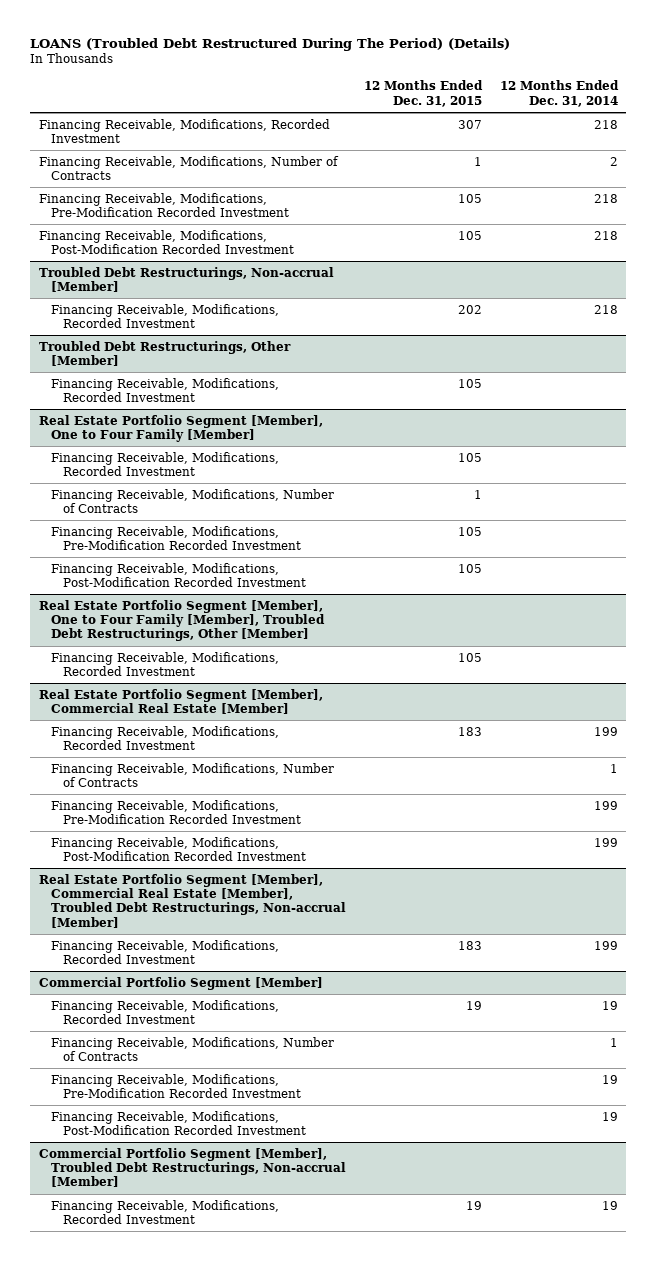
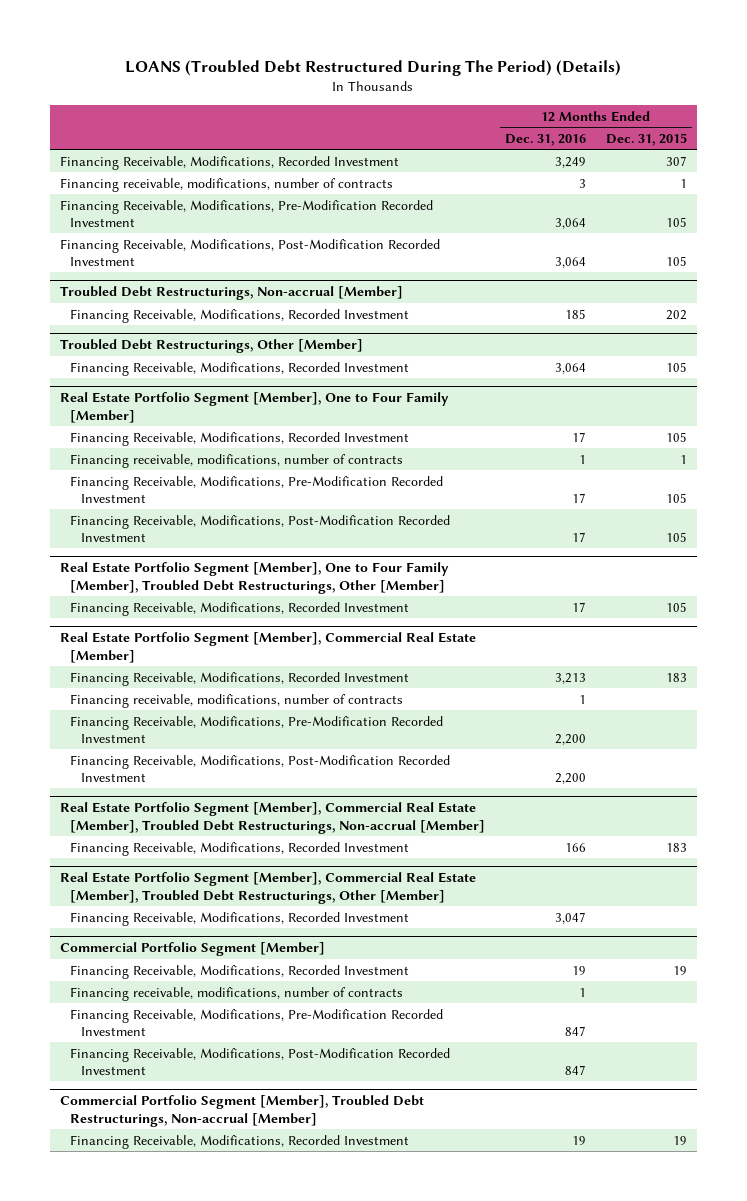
- | 12 Months Ended Dec. 31, 2015 | 12 Months Ended Dec. 31, 2014
+ | 12 Months Ended Dec. 31, 2016 | 12 Months Ended Dec. 31, 2015
- Financing Receivable, Modifications, Number of Contracts | 1 | 2
+ Financing receivable, modifications, number of contracts | 3 | 1
@ Real Estate Portfolio Segment [Member], One to Four Family [Member]
- Financing Receivable, Modifications, Number of Contracts | 1 |
+ Financing receivable, modifications, number of contracts | 1 | 1
@ Real Estate Portfolio Segment [Member], Commercial Real Estate [Member]
- Financing Receivable, Modifications, Number of Contracts | | 1
+ Financing receivable, modifications, number of contracts | 1 |
+ Real Estate Portfolio Segment [Member], Commercial Real Estate [Member], Troubled Debt Restructurings, Other [Member]
+ Financing Receivable, Modifications, Recorded Investment | 3,047 |
@ Commercial Portfolio Segment [Member]
- Financing Receivable, Modifications, Number of Contracts | | 1
+ Financing receivable, modifications, number of contracts | 1 |

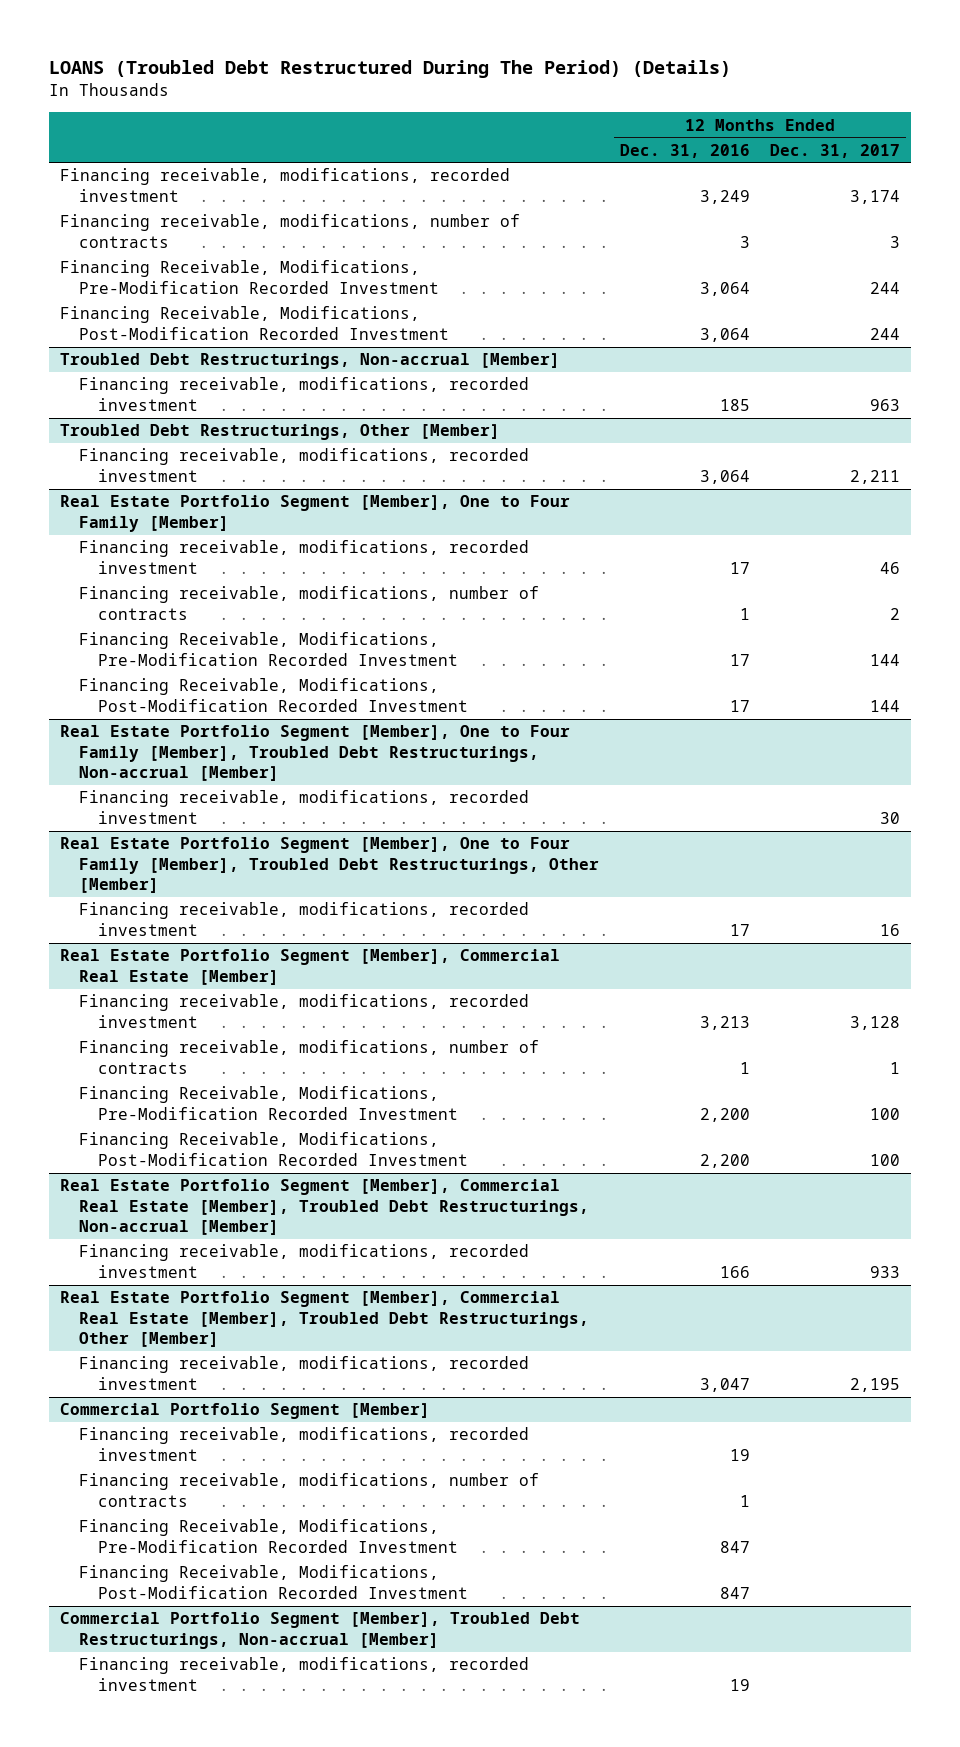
- | 12 Months Ended Dec. 31, 2016 | 12 Months Ended Dec. 31, 2015
+ | 12 Months Ended Dec. 31, 2016 | 12 Months Ended Dec. 31, 2017
- Financing Receivable, Modifications, Recorded Investment | 3,249 | 307
+ Financing receivable, modifications, recorded investment | 3,249 | 3,174
@ Troubled Debt Restructurings, Non-accrual [Member]
- Financing Receivable, Modifications, Recorded Investment | 185 | 202
+ Financing receivable, modifications, recorded investment | 185 | 963
@ Troubled Debt Restructurings, Other [Member]
- Financing Receivable, Modifications, Recorded Investment | 3,064 | 105
+ Financing receivable, modifications, recorded investment | 3,064 | 2,211
@ Real Estate Portfolio Segment [Member], One to Four Family [Member]
- Financing Receivable, Modifications, Recorded Investment | 17 | 105
+ Financing receivable, modifications, recorded investment | 17 | 46
+ Real Estate Portfolio Segment [Member], One to Four Family [Member], Troubled Debt Restructurings, Non-accrual [Member]
+ Financing receivable, modifications, recorded investment | | 30
@ Real Estate Portfolio Segment [Member], One to Four Family [Member], Troubled Debt Restructurings, Other [Member]
- Financing Receivable, Modifications, Recorded Investment | 17 | 105
+ Financing receivable, modifications, recorded investment | 17 | 16
@ Real Estate Portfolio Segment [Member], Commercial Real Estate [Member]
- Financing Receivable, Modifications, Recorded Investment | 3,213 | 183
+ Financing receivable, modifications, recorded investment | 3,213 | 3,128
@ Real Estate Portfolio Segment [Member], Commercial Real Estate [Member], Troubled Debt Restructurings, Non-accrual [Member]
- Financing Receivable, Modifications, Recorded Investment | 166 | 183
+ Financing receivable, modifications, recorded investment | 166 | 933
@ Real Estate Portfolio Segment [Member], Commercial Real Estate [Member], Troubled Debt Restructurings, Other [Member]
- Financing Receivable, Modifications, Recorded Investment | 3,047 |
+ Financing receivable, modifications, recorded investment | 3,047 | 2,195
@ Commercial Portfolio Segment [Member]
- Financing Receivable, Modifications, Recorded Investment | 19 | 19
+ Financing receivable, modifications, recorded investment | 19 |
@ Commercial Portfolio Segment [Member], Troubled Debt Restructurings, Non-accrual [Member]
- Financing Receivable, Modifications, Recorded Investment | 19 | 19
+ Financing receivable, modifications, recorded investment | 19 |

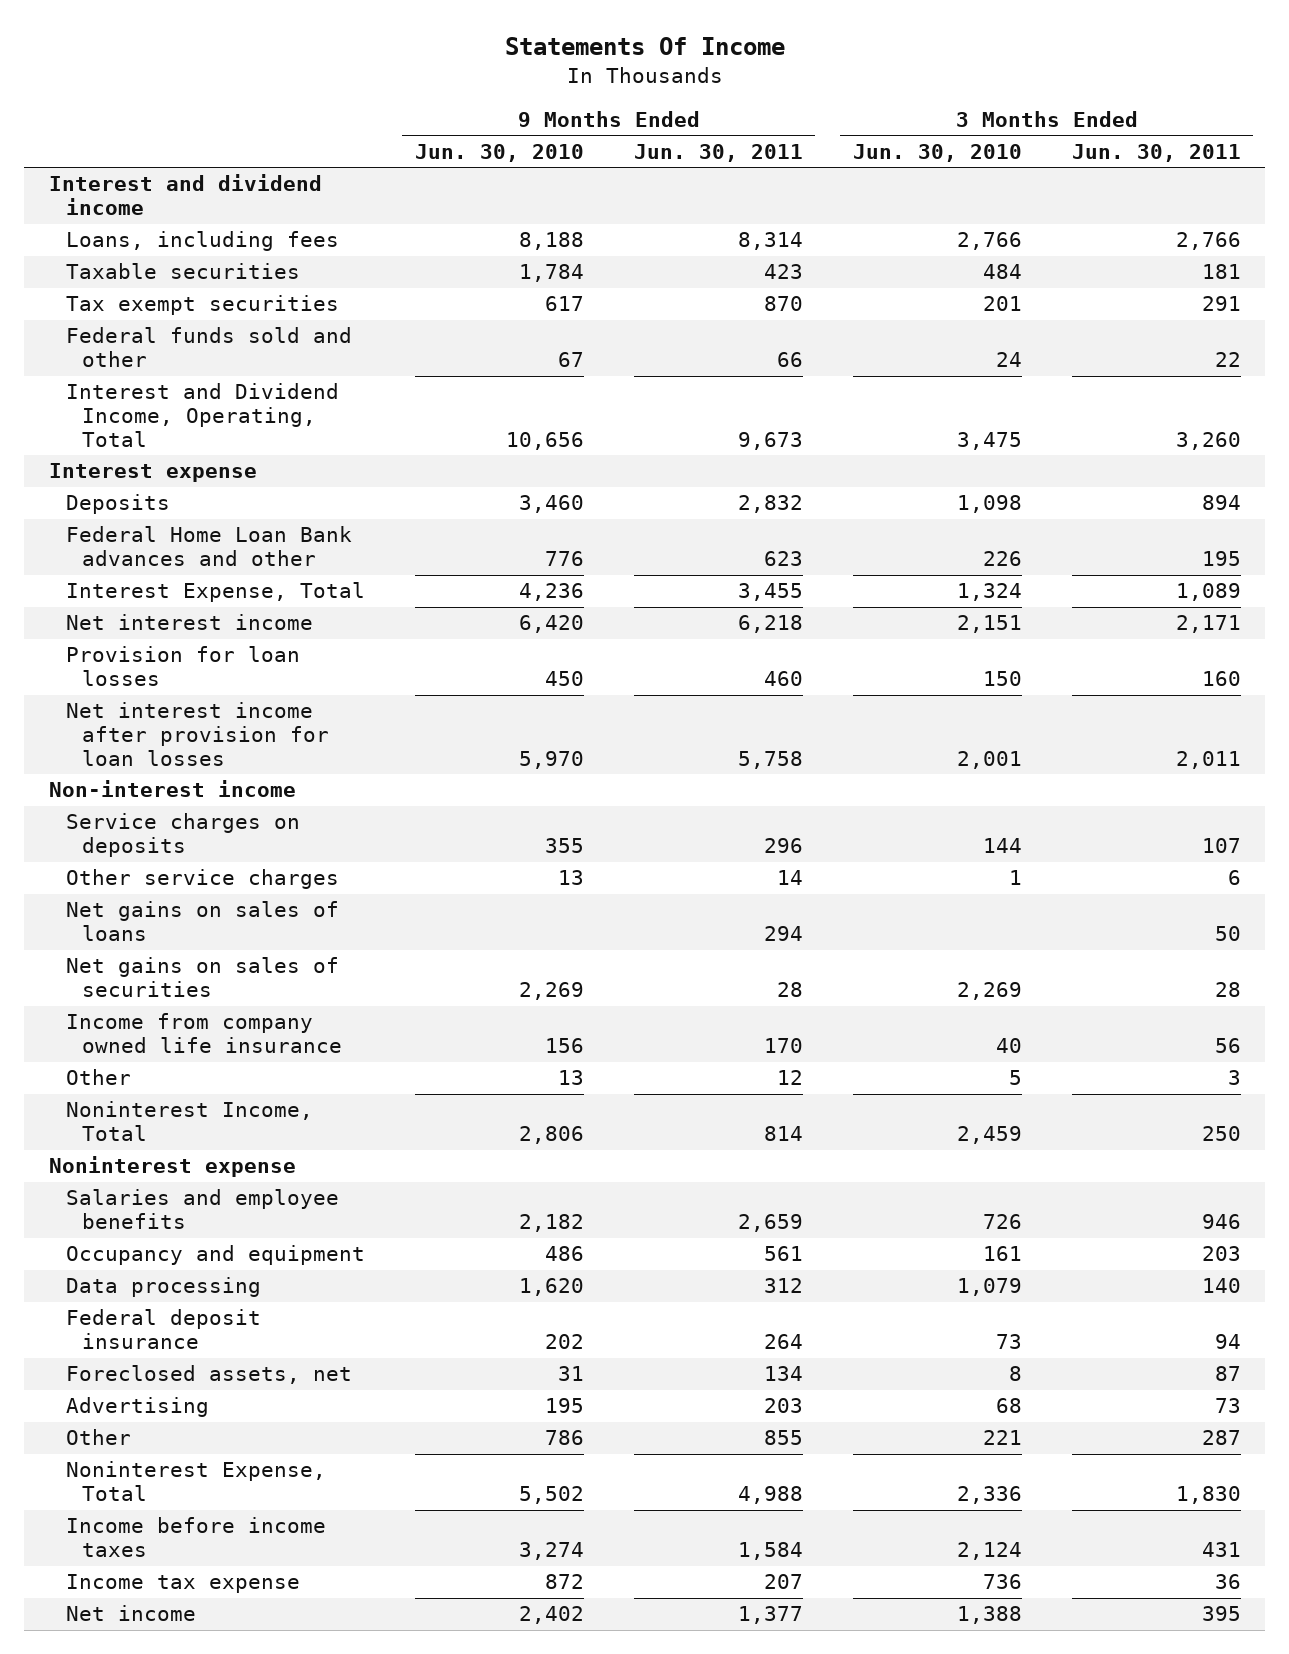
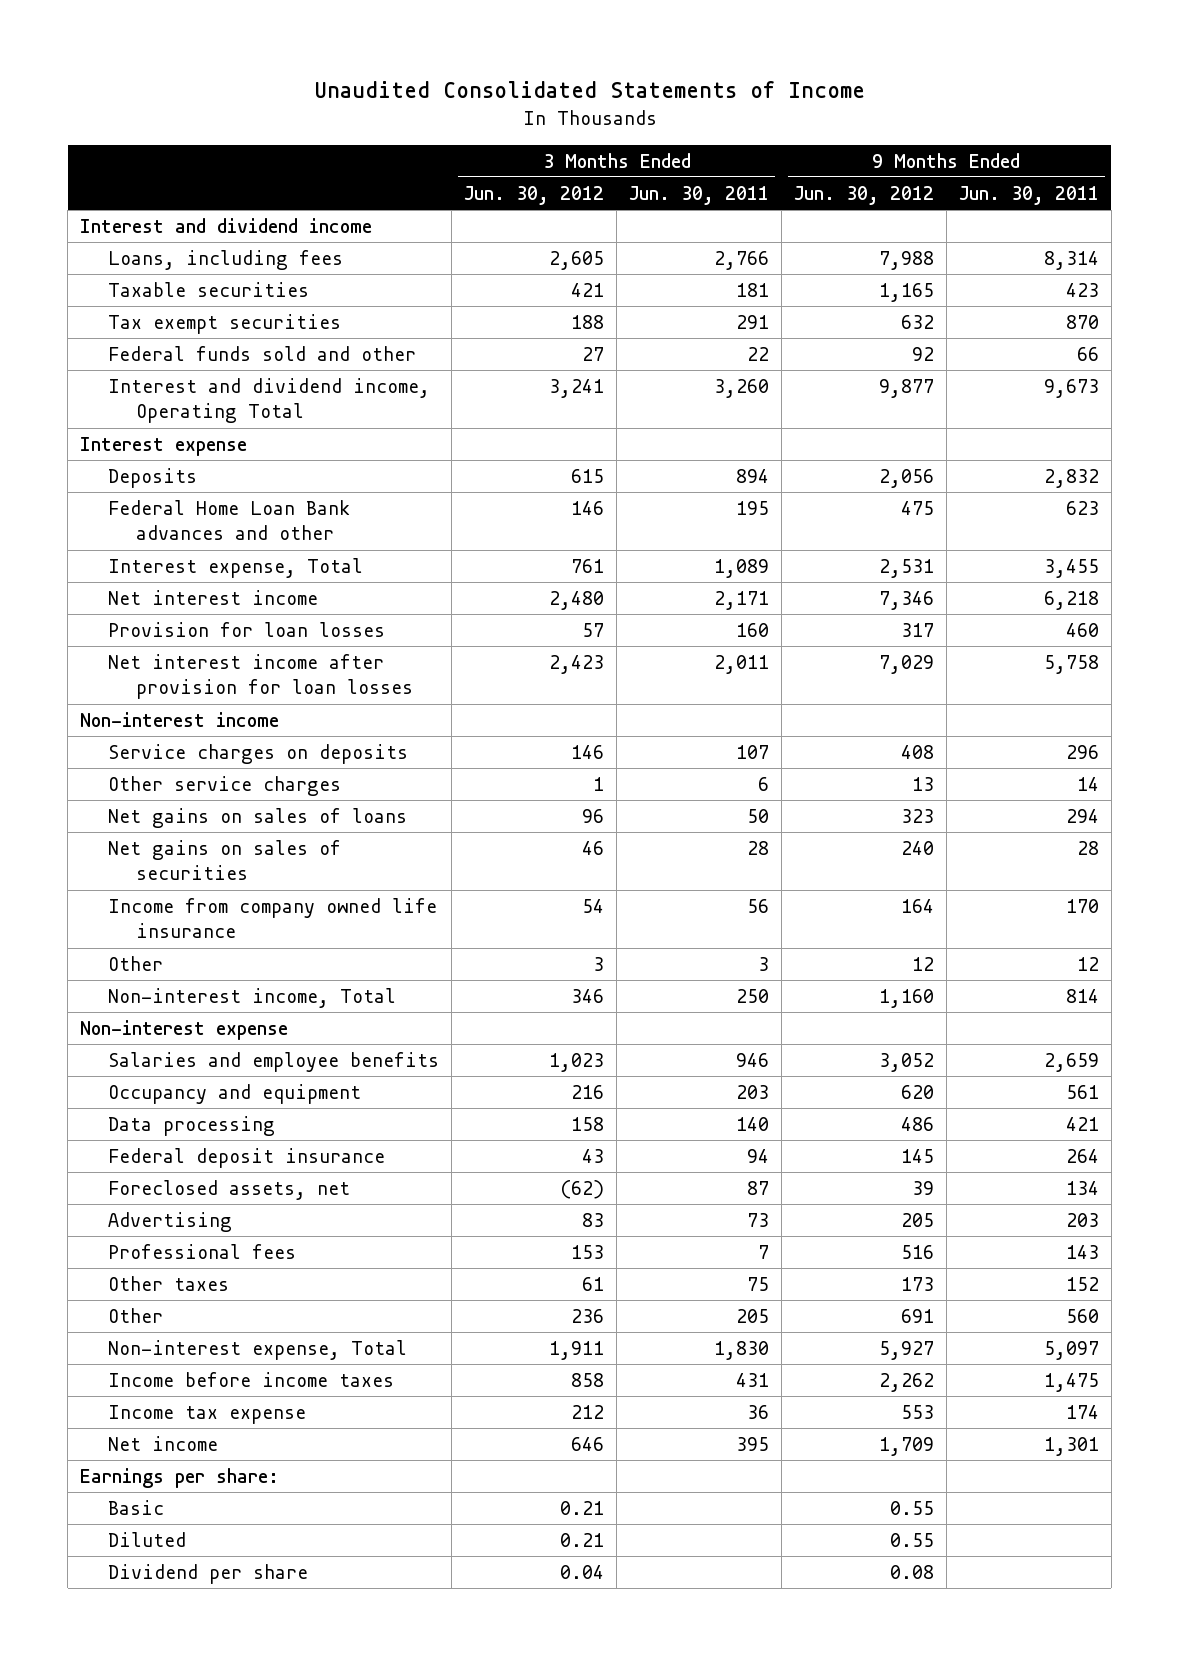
- Statements Of Income
+ Unaudited Consolidated Statements of Income
- | 9 Months Ended Jun. 30, 2010 | 9 Months Ended Jun. 30, 2011 | 3 Months Ended Jun. 30, 2010 | 3 Months Ended Jun. 30, 2011
+ | 3 Months Ended Jun. 30, 2012 | 3 Months Ended Jun. 30, 2011 | 9 Months Ended Jun. 30, 2012 | 9 Months Ended Jun. 30, 2011
- Interest and Dividend Income, Operating, Total | 10,656 | 9,673 | 3,475 | 3,260
+ Interest and dividend income, Operating Total | 3,241 | 3,260 | 9,877 | 9,673
- Interest Expense, Total | 4,236 | 3,455 | 1,324 | 1,089
+ Interest expense, Total | 761 | 1,089 | 2,531 | 3,455
- Noninterest Income, Total | 2,806 | 814 | 2,459 | 250
- Noninterest expense
+ Non-interest income, Total | 346 | 250 | 1,160 | 814
+ Non-interest expense
- Data processing | 1,620 | 312 | 1,079 | 140
+ Data processing | 158 | 140 | 486 | 421
- Other | 786 | 855 | 221 | 287
- Noninterest Expense, Total | 5,502 | 4,988 | 2,336 | 1,830
- Income before income taxes | 3,274 | 1,584 | 2,124 | 431
- Income tax expense | 872 | 207 | 736 | 36
- Net income | 2,402 | 1,377 | 1,388 | 395
+ Professional fees | 153 | 7 | 516 | 143
+ Other taxes | 61 | 75 | 173 | 152
+ Other | 236 | 205 | 691 | 560
+ Non-interest expense, Total | 1,911 | 1,830 | 5,927 | 5,097
+ Income before income taxes | 858 | 431 | 2,262 | 1,475
+ Income tax expense | 212 | 36 | 553 | 174
+ Net income | 646 | 395 | 1,709 | 1,301
+ Earnings per share:
+ Basic | 0.21 | | 0.55 |
+ Diluted | 0.21 | | 0.55 |
+ Dividend per share | 0.04 | | 0.08 |

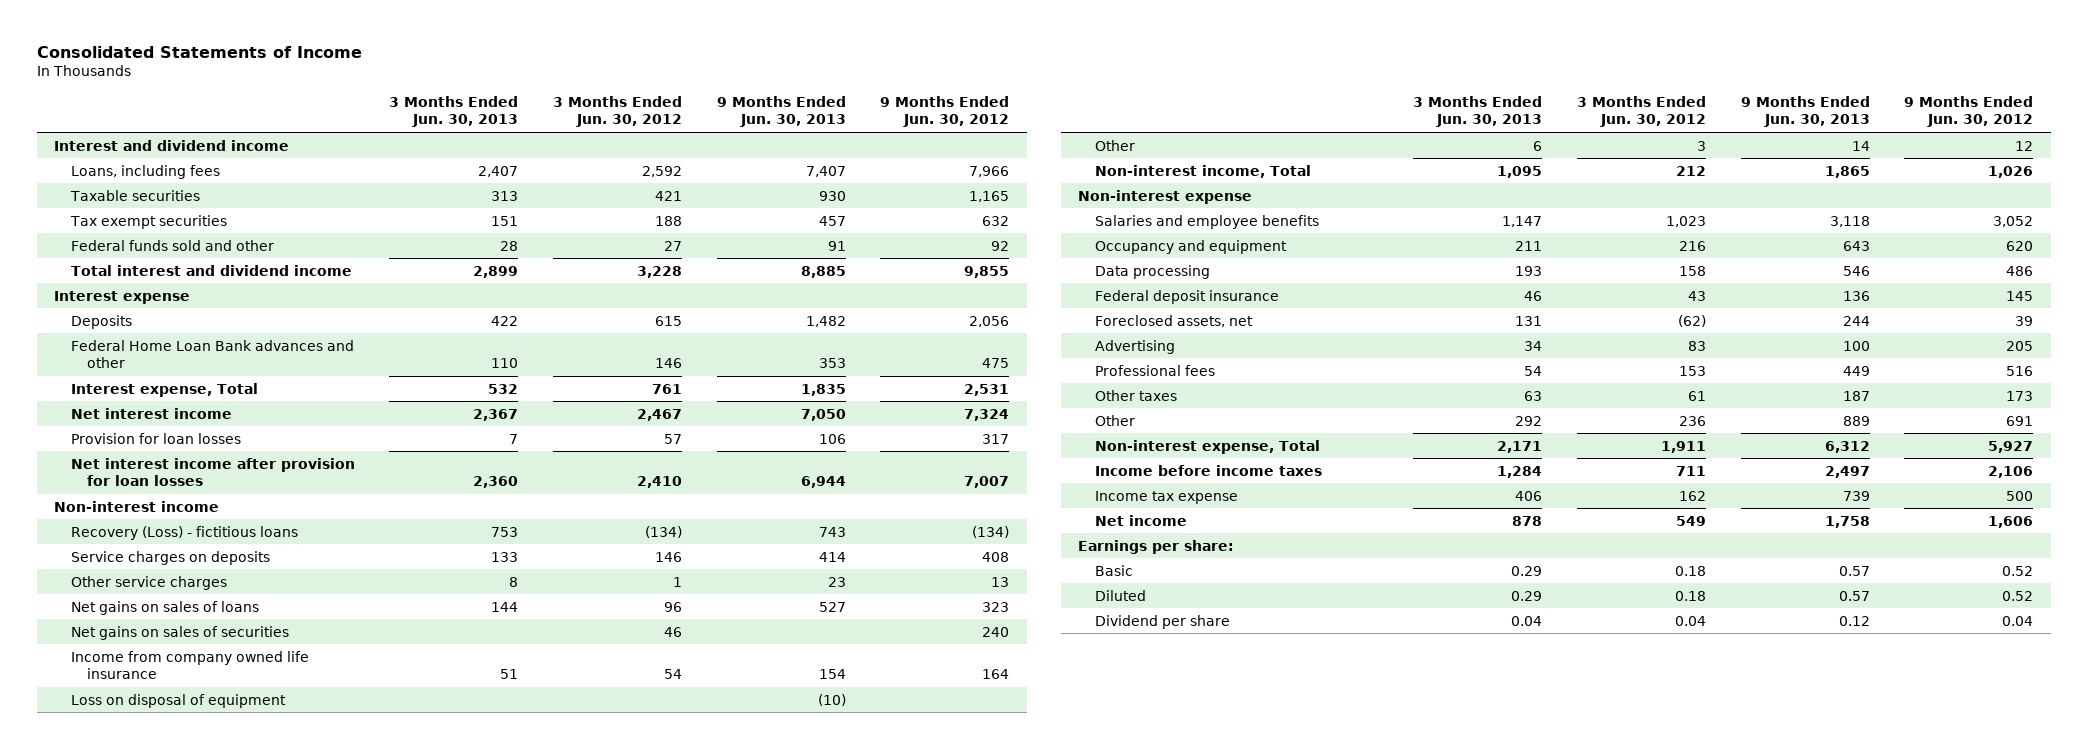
- Unaudited Consolidated Statements of Income
+ Consolidated Statements of Income
- | 3 Months Ended Jun. 30, 2012 | 3 Months Ended Jun. 30, 2011 | 9 Months Ended Jun. 30, 2012 | 9 Months Ended Jun. 30, 2011
+ | 3 Months Ended Jun. 30, 2013 | 3 Months Ended Jun. 30, 2012 | 9 Months Ended Jun. 30, 2013 | 9 Months Ended Jun. 30, 2012
- Loans, including fees | 2,605 | 2,766 | 7,988 | 8,314
+ Loans, including fees | 2,407 | 2,592 | 7,407 | 7,966
- Interest and dividend income, Operating Total | 3,241 | 3,260 | 9,877 | 9,673
+ Total interest and dividend income | 2,899 | 3,228 | 8,885 | 9,855
- Net interest income | 2,480 | 2,171 | 7,346 | 6,218
+ Net interest income | 2,367 | 2,467 | 7,050 | 7,324
- Net interest income after provision for loan losses | 2,423 | 2,011 | 7,029 | 5,758
+ Net interest income after provision for loan losses | 2,360 | 2,410 | 6,944 | 7,007
+ Recovery (Loss) - fictitious loans | 753 | (134) | 743 | (134)
+ Loss on disposal of equipment | | | (10) |
- Non-interest income, Total | 346 | 250 | 1,160 | 814
+ Non-interest income, Total | 1,095 | 212 | 1,865 | 1,026
- Income before income taxes | 858 | 431 | 2,262 | 1,475
- Income tax expense | 212 | 36 | 553 | 174
- Net income | 646 | 395 | 1,709 | 1,301
+ Income before income taxes | 1,284 | 711 | 2,497 | 2,106
+ Income tax expense | 406 | 162 | 739 | 500
+ Net income | 878 | 549 | 1,758 | 1,606
- Basic | 0.21 | | 0.55 |
- Diluted | 0.21 | | 0.55 |
- Dividend per share | 0.04 | | 0.08 |
+ Basic | 0.29 | 0.18 | 0.57 | 0.52
+ Diluted | 0.29 | 0.18 | 0.57 | 0.52
+ Dividend per share | 0.04 | 0.04 | 0.12 | 0.04

